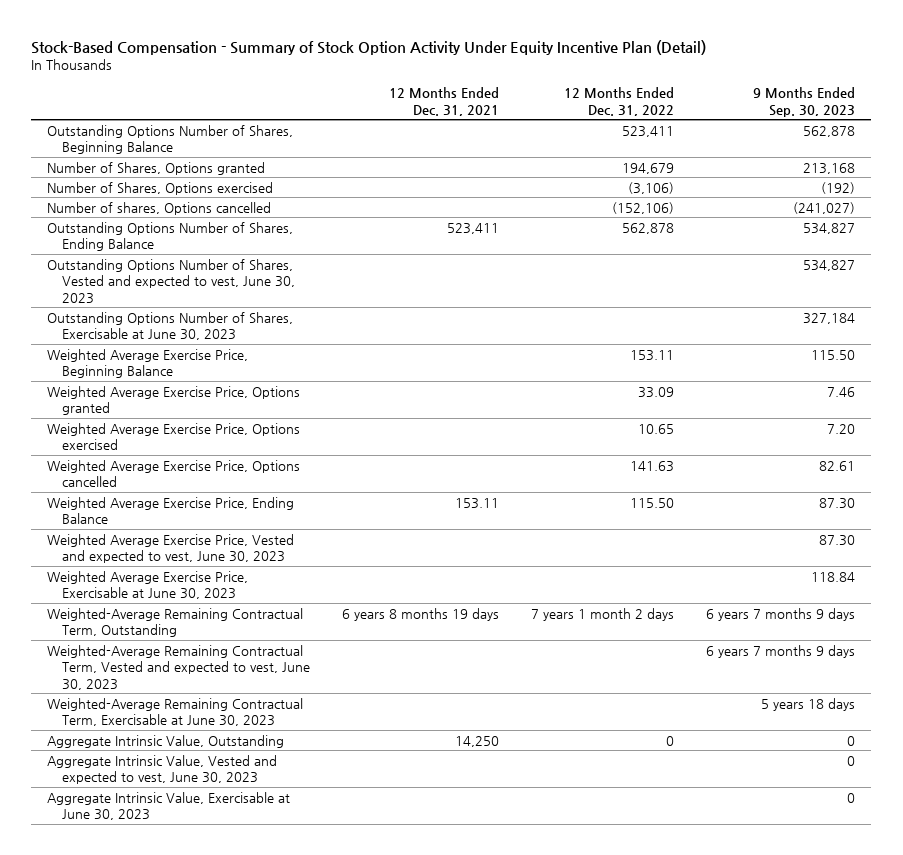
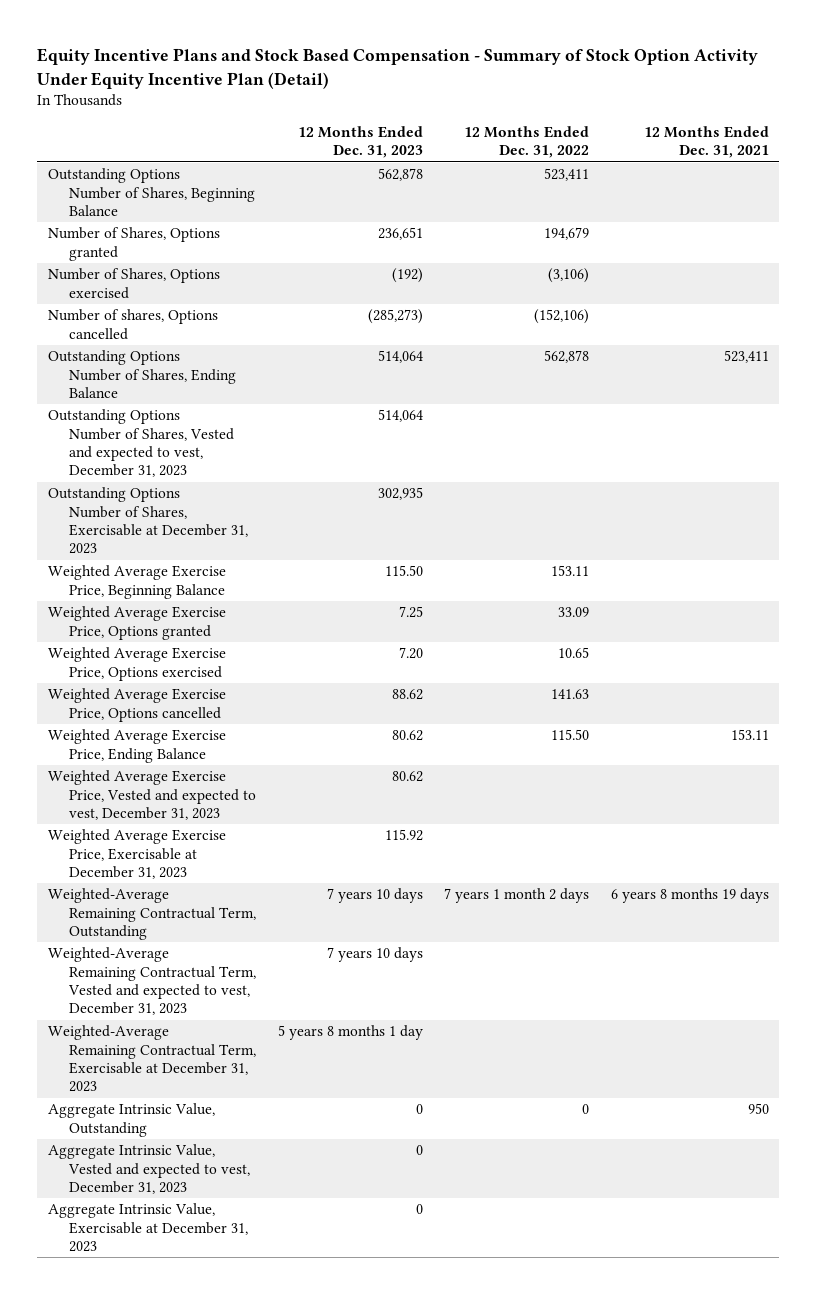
- Stock-Based Compensation - Summary of Stock Option Activity Under Equity Incentive Plan (Detail)
+ Equity Incentive Plans and Stock Based Compensation - Summary of Stock Option Activity Under Equity Incentive Plan (Detail)
- | 12 Months Ended Dec. 31, 2021 | 12 Months Ended Dec. 31, 2022 | 9 Months Ended Sep. 30, 2023
+ | 12 Months Ended Dec. 31, 2023 | 12 Months Ended Dec. 31, 2022 | 12 Months Ended Dec. 31, 2021
- Outstanding Options Number of Shares, Vested and expected to vest, June 30, 2023 | | | 534,827
- Outstanding Options Number of Shares, Exercisable at June 30, 2023 | | | 327,184
+ Outstanding Options Number of Shares, Vested and expected to vest, December 31, 2023 | 514,064 | |
+ Outstanding Options Number of Shares, Exercisable at December 31, 2023 | 302,935 | |
- Weighted Average Exercise Price, Vested and expected to vest, June 30, 2023 | | | 87.30
- Weighted Average Exercise Price, Exercisable at June 30, 2023 | | | 118.84
+ Weighted Average Exercise Price, Vested and expected to vest, December 31, 2023 | 80.62 | |
+ Weighted Average Exercise Price, Exercisable at December 31, 2023 | 115.92 | |
- Weighted-Average Remaining Contractual Term, Vested and expected to vest, June 30, 2023 | | | 6 years 7 months 9 days
- Weighted-Average Remaining Contractual Term, Exercisable at June 30, 2023 | | | 5 years 18 days
- Aggregate Intrinsic Value, Outstanding | 14,250 | 0 | 0
- Aggregate Intrinsic Value, Vested and expected to vest, June 30, 2023 | | | 0
- Aggregate Intrinsic Value, Exercisable at June 30, 2023 | | | 0
+ Weighted-Average Remaining Contractual Term, Vested and expected to vest, December 31, 2023 | 7 years 10 days | |
+ Weighted-Average Remaining Contractual Term, Exercisable at December 31, 2023 | 5 years 8 months 1 day | |
+ Aggregate Intrinsic Value, Outstanding | 0 | 0 | 950
+ Aggregate Intrinsic Value, Vested and expected to vest, December 31, 2023 | 0 | |
+ Aggregate Intrinsic Value, Exercisable at December 31, 2023 | 0 | |

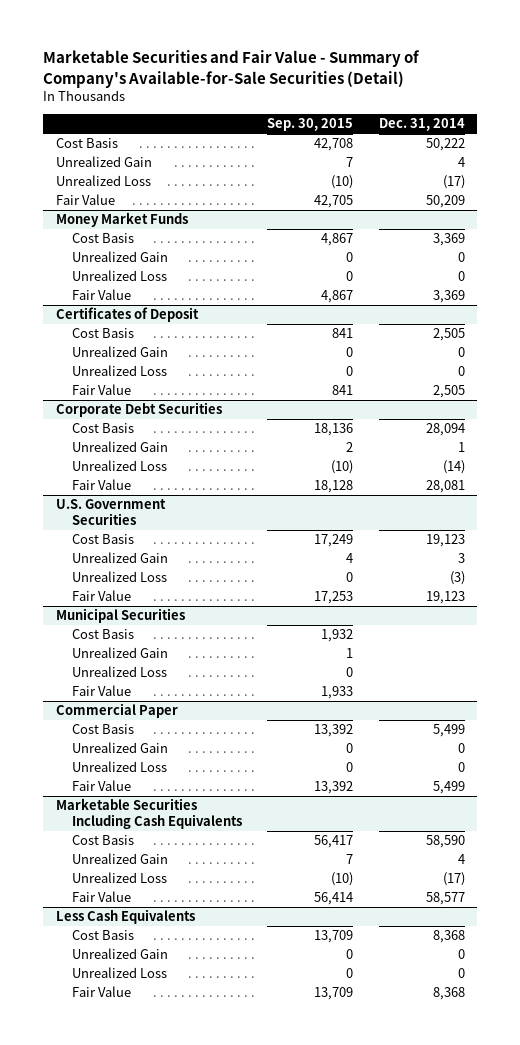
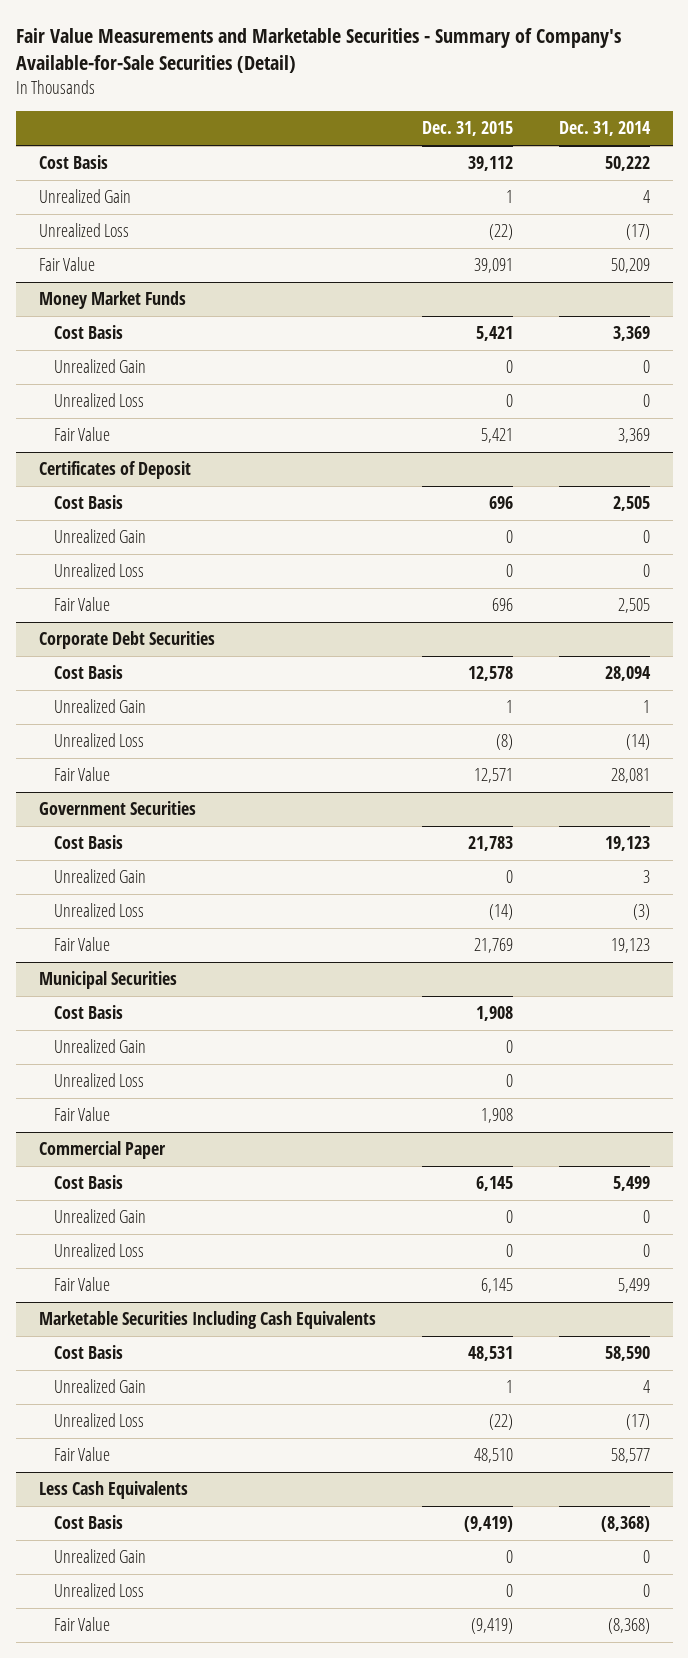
- Marketable Securities and Fair Value - Summary of Company's Available-for-Sale Securities (Detail)
+ Fair Value Measurements and Marketable Securities - Summary of Company's Available-for-Sale Securities (Detail)
- | Sep. 30, 2015 | Dec. 31, 2014
+ | Dec. 31, 2015 | Dec. 31, 2014
- U.S. Government Securities
+ Government Securities
@ Less Cash Equivalents
- Cost Basis | 13,709 | 8,368
+ Cost Basis | (9,419) | (8,368)
- Fair Value | 13,709 | 8,368
+ Fair Value | (9,419) | (8,368)

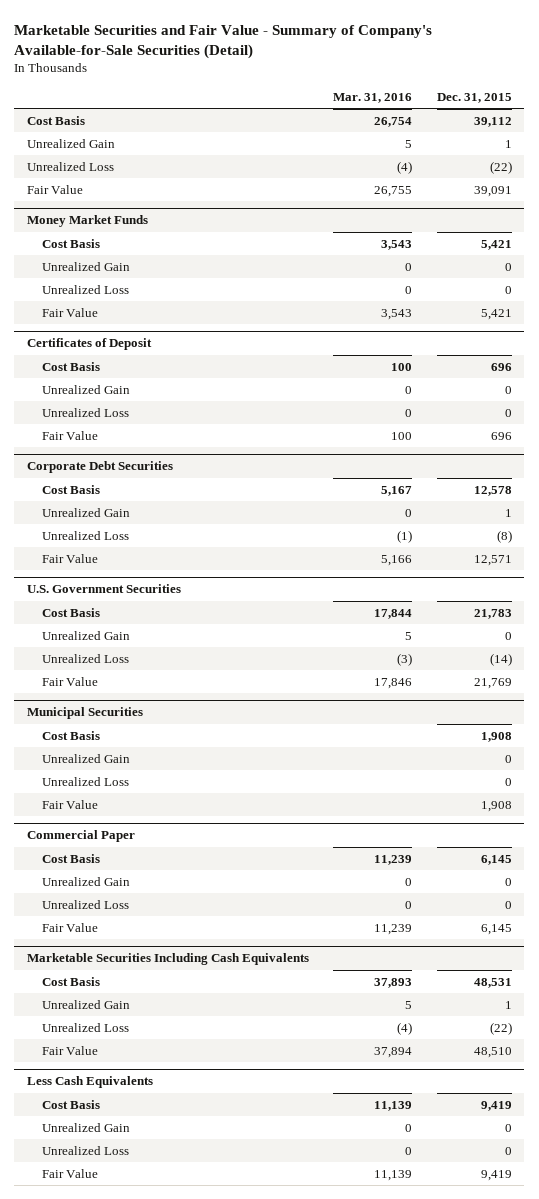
- Fair Value Measurements and Marketable Securities - Summary of Company's Available-for-Sale Securities (Detail)
+ Marketable Securities and Fair Value - Summary of Company's Available-for-Sale Securities (Detail)
- | Dec. 31, 2015 | Dec. 31, 2014
+ | Mar. 31, 2016 | Dec. 31, 2015
- Government Securities
+ U.S. Government Securities
@ Less Cash Equivalents
- Cost Basis | (9,419) | (8,368)
+ Cost Basis | 11,139 | 9,419
- Fair Value | (9,419) | (8,368)
+ Fair Value | 11,139 | 9,419

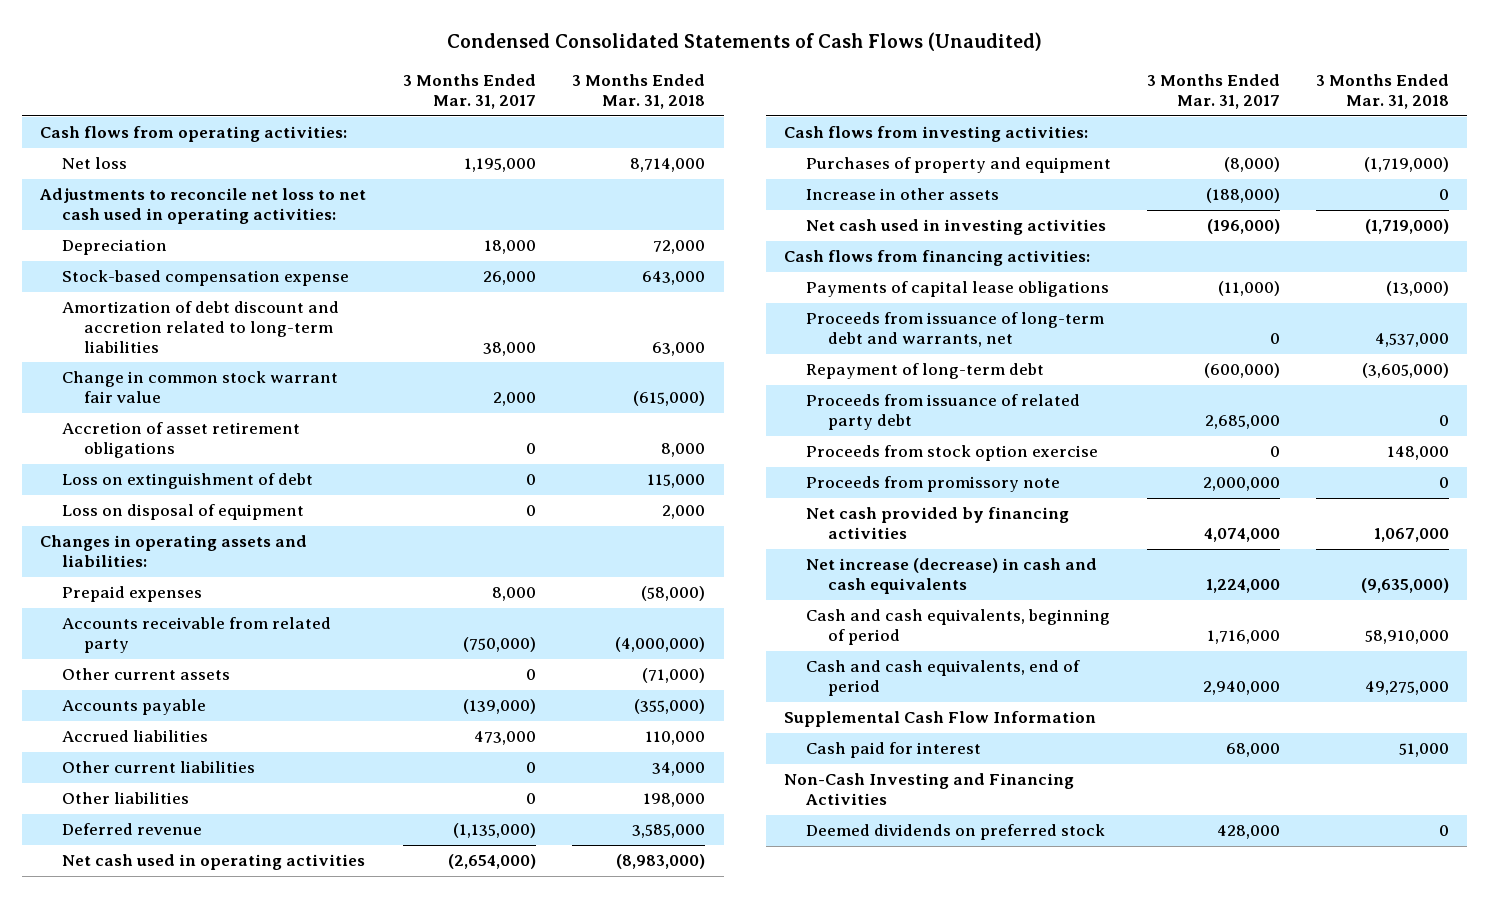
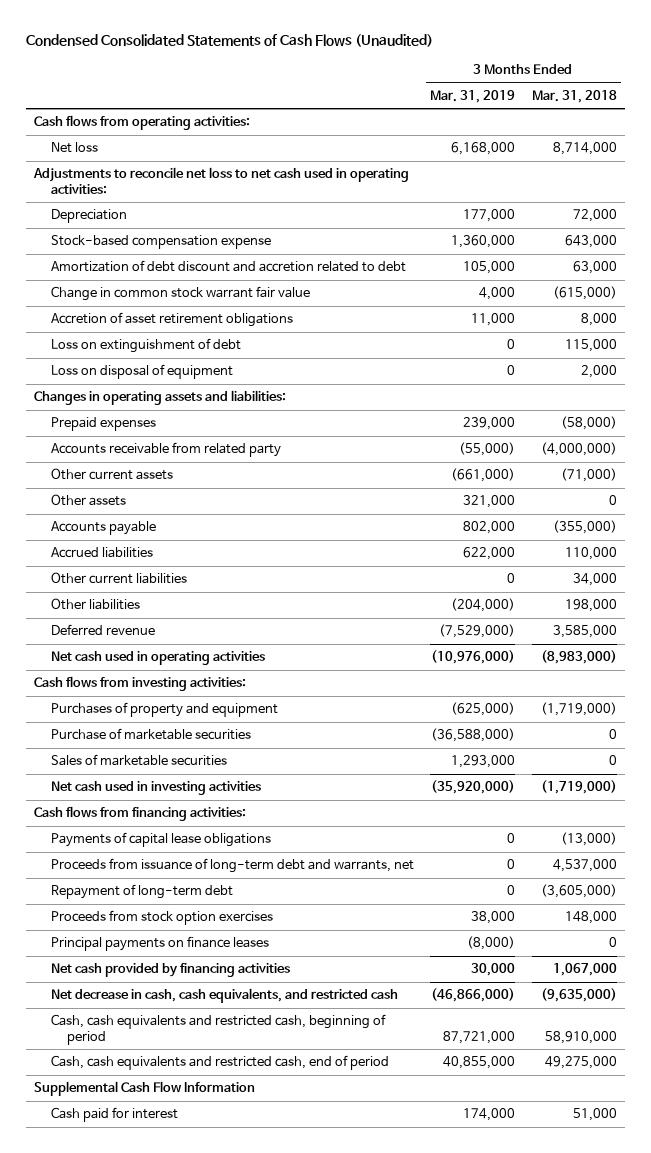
- | 3 Months Ended Mar. 31, 2017 | 3 Months Ended Mar. 31, 2018
+ | 3 Months Ended Mar. 31, 2019 | 3 Months Ended Mar. 31, 2018
- Amortization of debt discount and accretion related to long-term liabilities | 38,000 | 63,000
+ Amortization of debt discount and accretion related to debt | 105,000 | 63,000
+ Other assets | 321,000 | 0
- Increase in other assets | (188,000) | 0
+ Purchase of marketable securities | (36,588,000) | 0
+ Sales of marketable securities | 1,293,000 | 0
- Proceeds from issuance of related party debt | 2,685,000 | 0
- Proceeds from stock option exercise | 0 | 148,000
- Proceeds from promissory note | 2,000,000 | 0
+ Proceeds from stock option exercises | 38,000 | 148,000
+ Principal payments on finance leases | (8,000) | 0
- Net increase (decrease) in cash and cash equivalents | 1,224,000 | (9,635,000)
- Cash and cash equivalents, beginning of period | 1,716,000 | 58,910,000
- Cash and cash equivalents, end of period | 2,940,000 | 49,275,000
+ Net decrease in cash, cash equivalents, and restricted cash | (46,866,000) | (9,635,000)
+ Cash, cash equivalents and restricted cash, beginning of period | 87,721,000 | 58,910,000
+ Cash, cash equivalents and restricted cash, end of period | 40,855,000 | 49,275,000
- Non-Cash Investing and Financing Activities
- Deemed dividends on preferred stock | 428,000 | 0

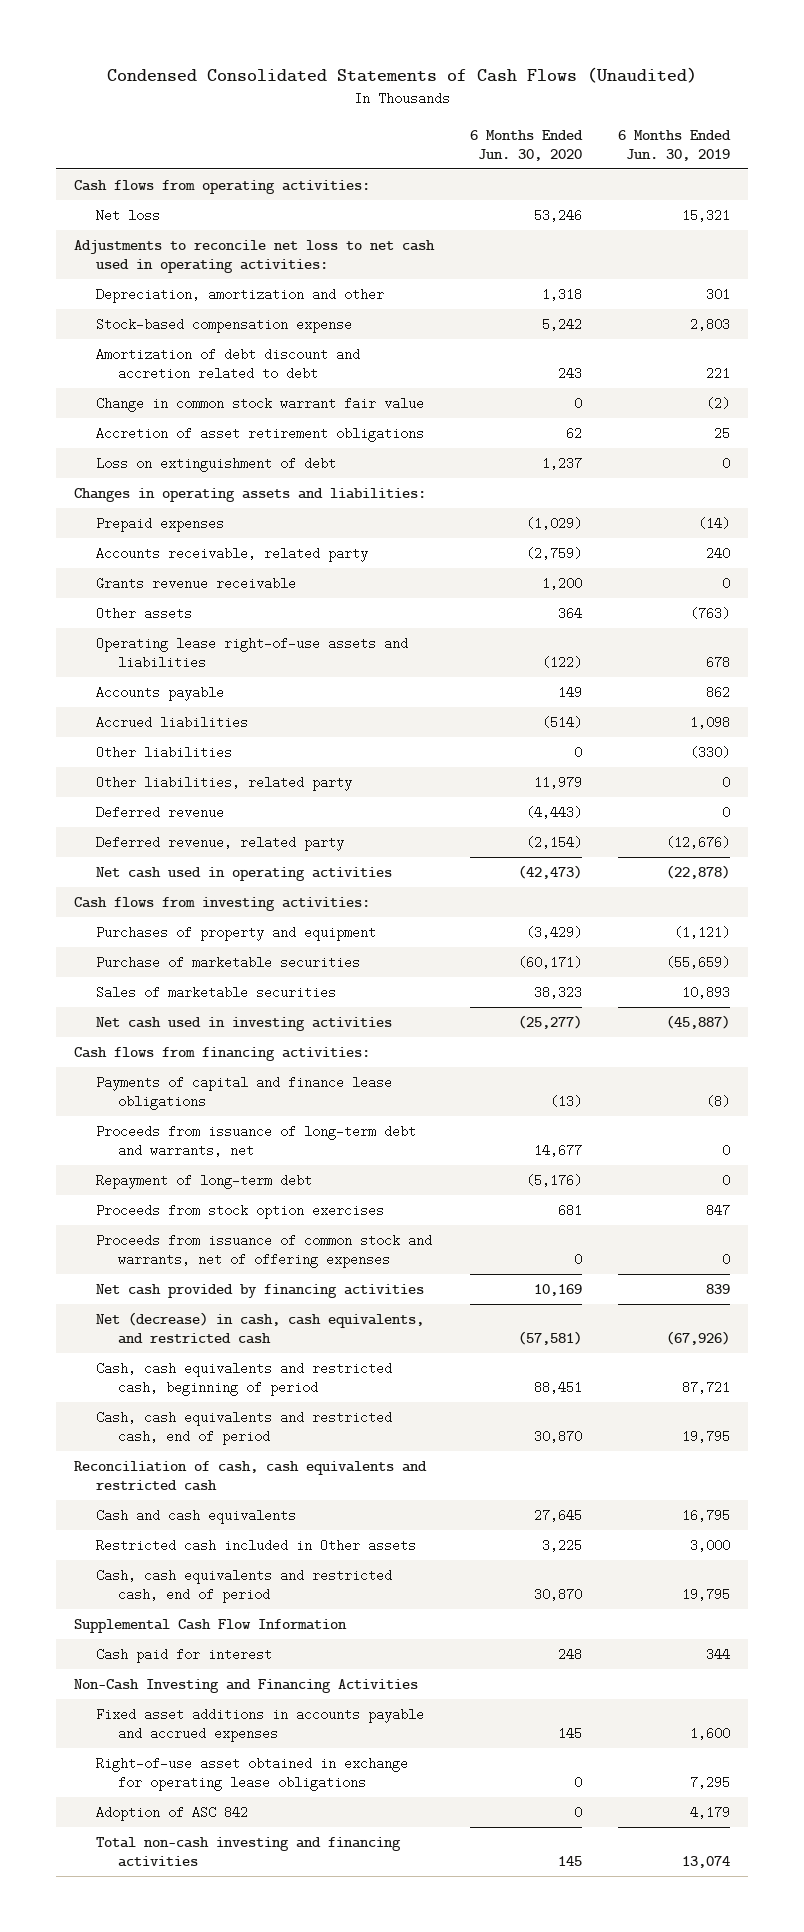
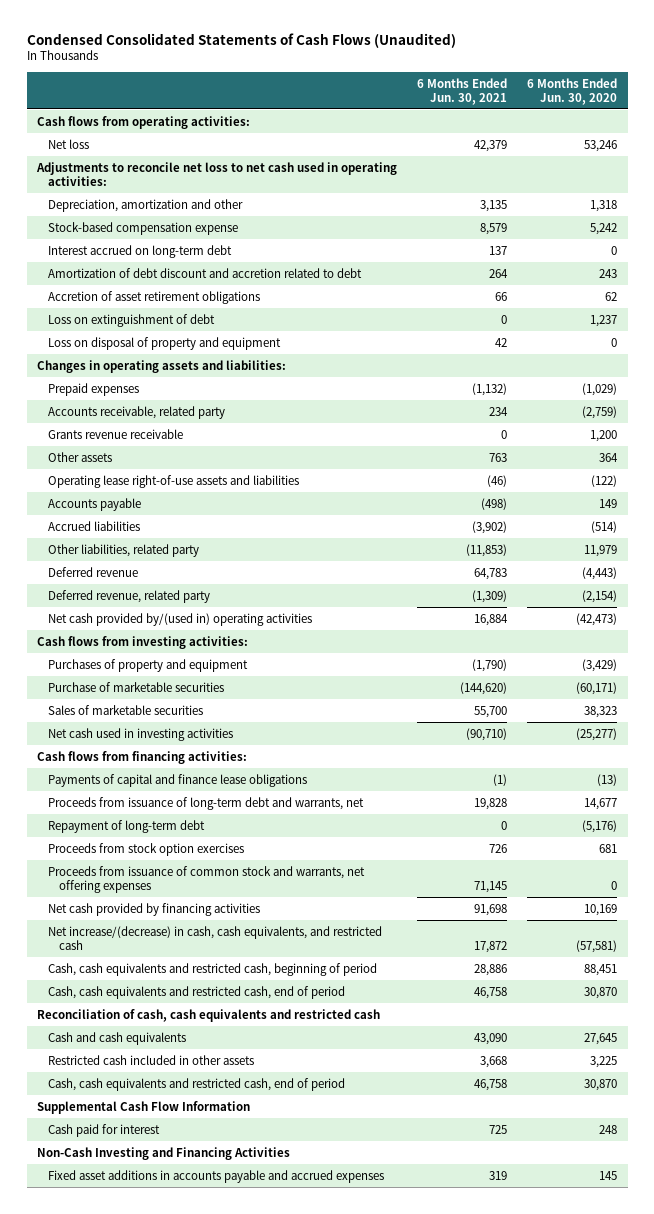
- | 6 Months Ended Jun. 30, 2020 | 6 Months Ended Jun. 30, 2019
+ | 6 Months Ended Jun. 30, 2021 | 6 Months Ended Jun. 30, 2020
+ Interest accrued on long-term debt | 137 | 0
- Change in common stock warrant fair value | 0 | (2)
+ Loss on disposal of property and equipment | 42 | 0
- Other liabilities | 0 | (330)
- Net cash used in operating activities | (42,473) | (22,878)
+ Net cash provided by/(used in) operating activities | 16,884 | (42,473)
- Proceeds from issuance of common stock and warrants, net of offering expenses | 0 | 0
+ Proceeds from issuance of common stock and warrants, net offering expenses | 71,145 | 0
- Net (decrease) in cash, cash equivalents, and restricted cash | (57,581) | (67,926)
+ Net increase/(decrease) in cash, cash equivalents, and restricted cash | 17,872 | (57,581)
- Restricted cash included in Other assets | 3,225 | 3,000
+ Restricted cash included in other assets | 3,668 | 3,225
- Right-of-use asset obtained in exchange for operating lease obligations | 0 | 7,295
- Adoption of ASC 842 | 0 | 4,179
- Total non-cash investing and financing activities | 145 | 13,074

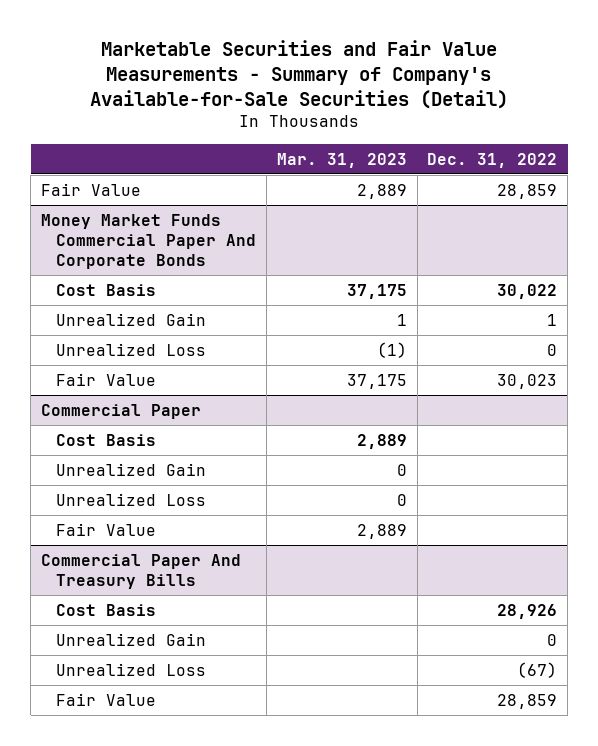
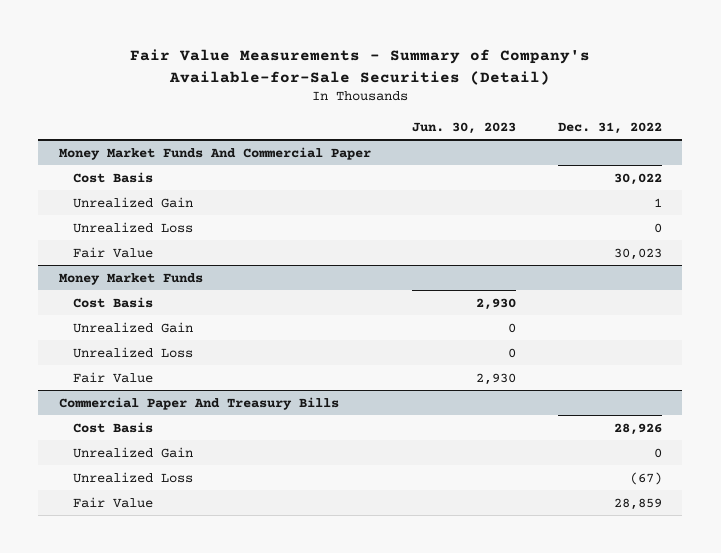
- Marketable Securities and Fair Value Measurements - Summary of Company's Available-for-Sale Securities (Detail)
+ Fair Value Measurements - Summary of Company's Available-for-Sale Securities (Detail)
- | Mar. 31, 2023 | Dec. 31, 2022
+ | Jun. 30, 2023 | Dec. 31, 2022
- Fair Value | 2,889 | 28,859
- Money Market Funds Commercial Paper And Corporate Bonds
+ Money Market Funds And Commercial Paper
- Commercial Paper
+ Money Market Funds

